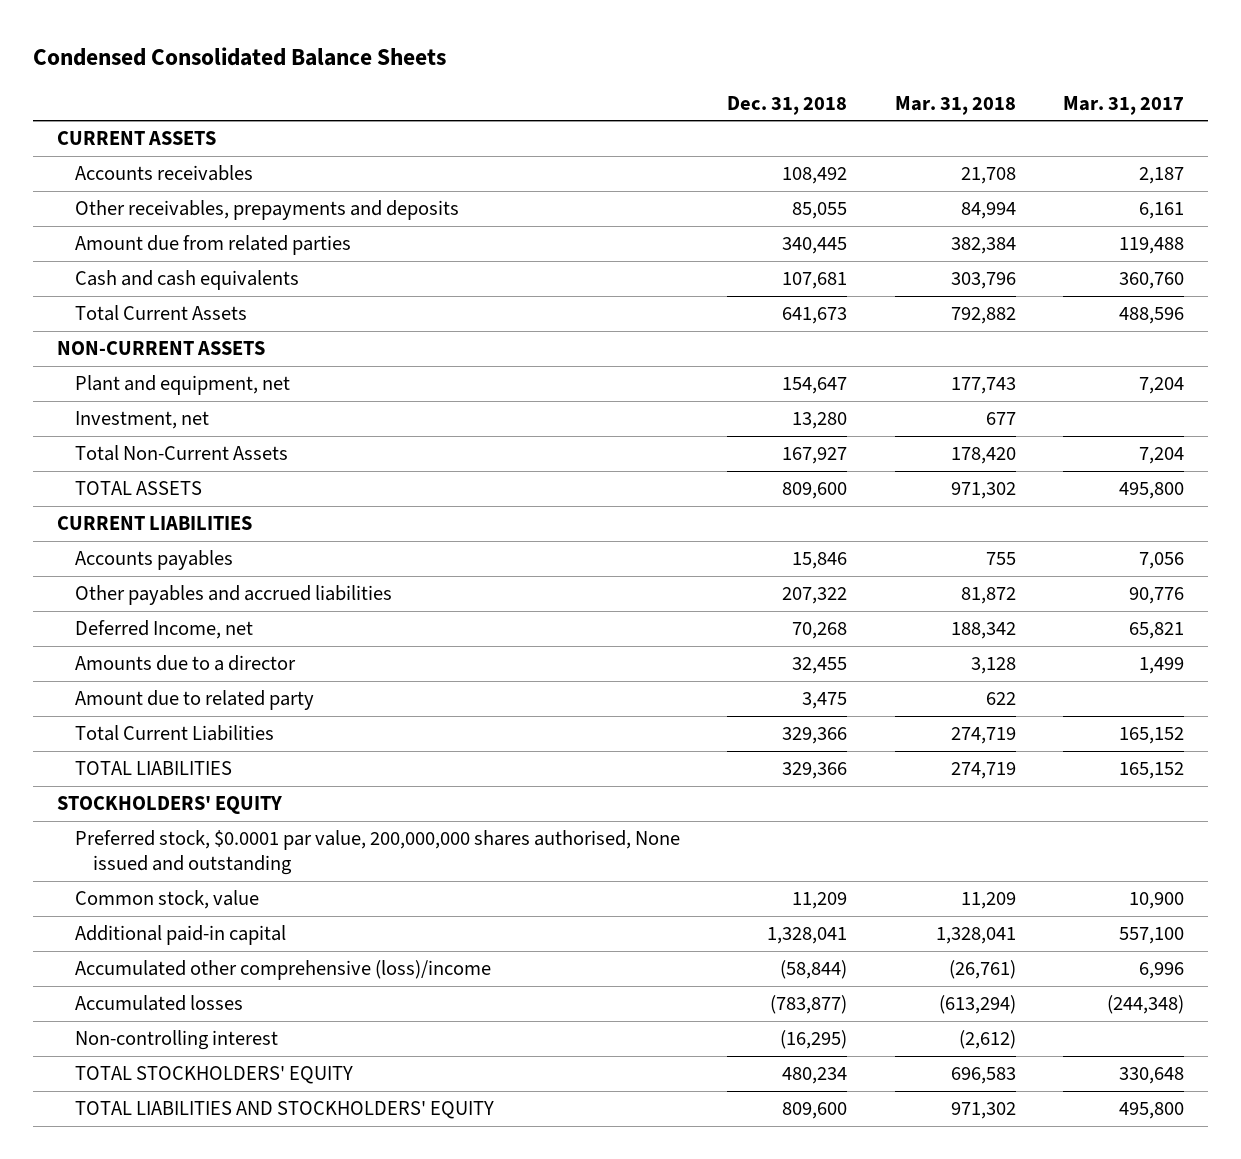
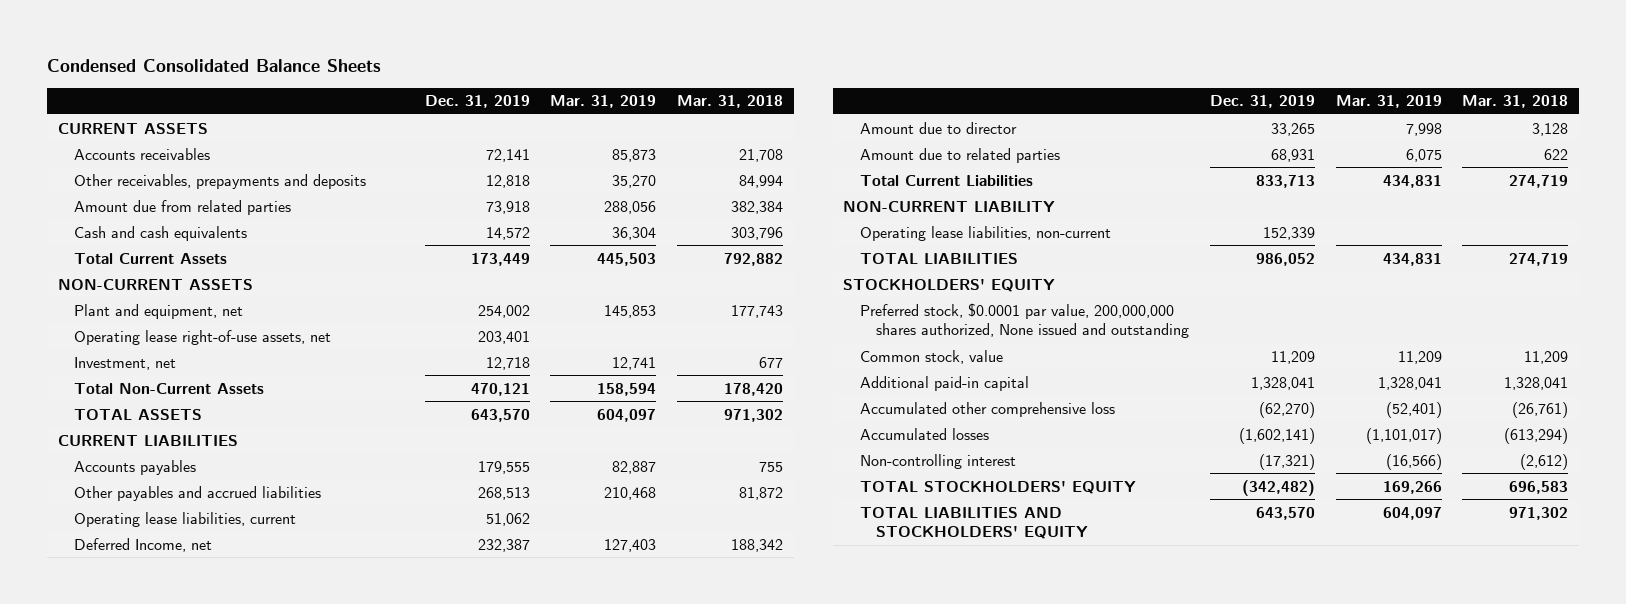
- | Dec. 31, 2018 | Mar. 31, 2018 | Mar. 31, 2017
+ | Dec. 31, 2019 | Mar. 31, 2019 | Mar. 31, 2018
+ Operating lease right-of-use assets, net | 203,401 | |
+ Operating lease liabilities, current | 51,062 | |
- Amounts due to a director | 32,455 | 3,128 | 1,499
- Amount due to related party | 3,475 | 622 |
+ Amount due to director | 33,265 | 7,998 | 3,128
+ Amount due to related parties | 68,931 | 6,075 | 622
+ NON-CURRENT LIABILITY
+ Operating lease liabilities, non-current | 152,339 | |
- Preferred stock, $0.0001 par value, 200,000,000 shares authorised, None issued and outstanding
+ Preferred stock, $0.0001 par value, 200,000,000 shares authorized, None issued and outstanding
- Accumulated other comprehensive (loss)/income | (58,844) | (26,761) | 6,996
+ Accumulated other comprehensive loss | (62,270) | (52,401) | (26,761)

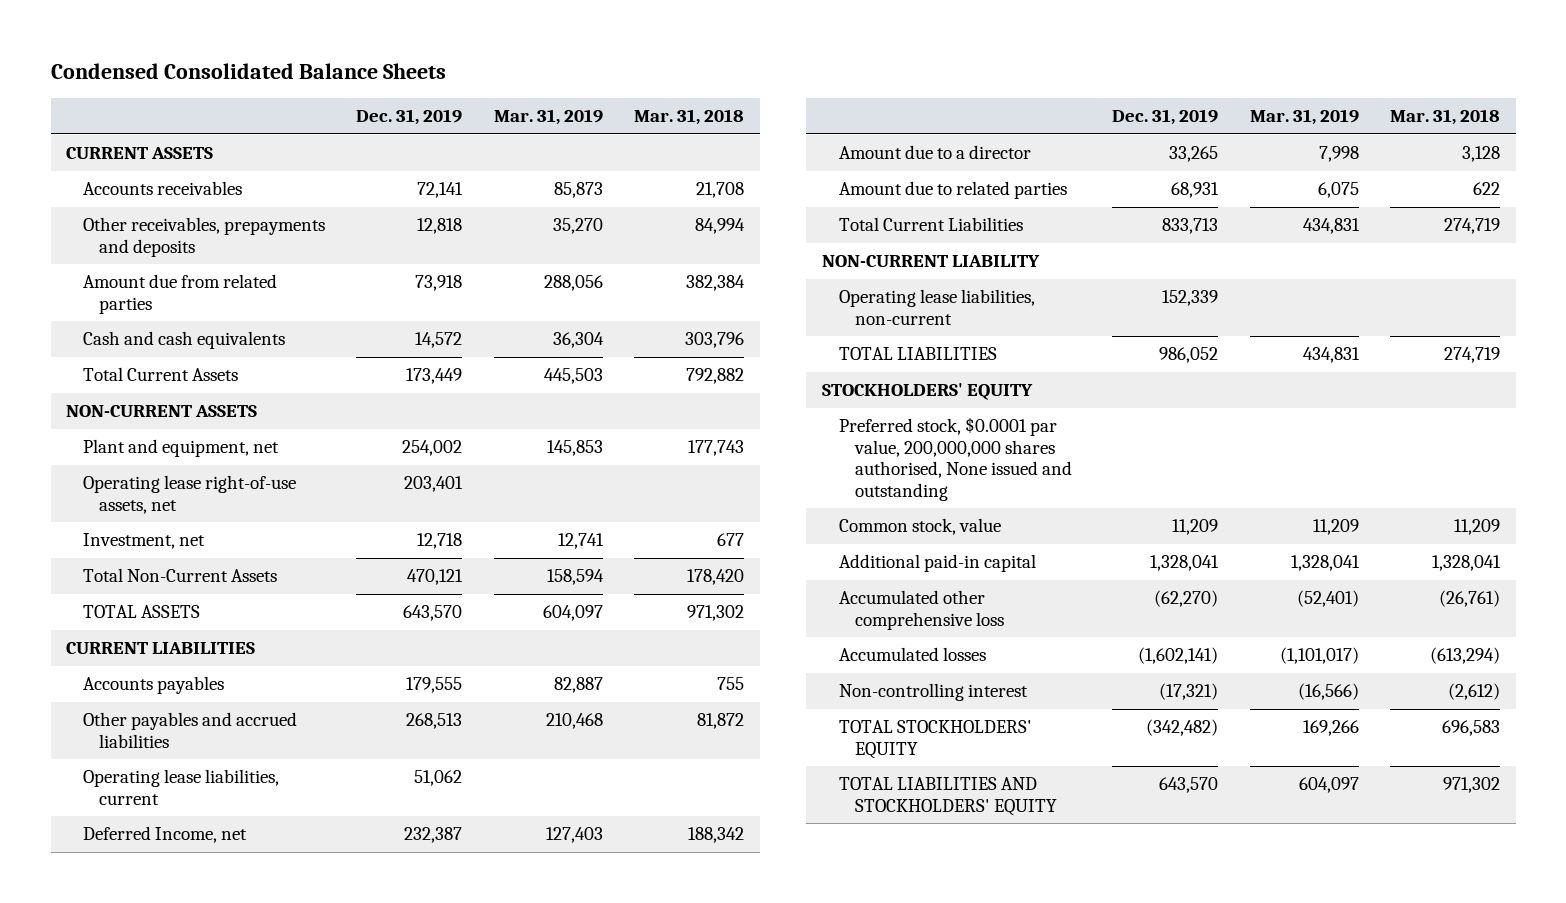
- Amount due to director | 33,265 | 7,998 | 3,128
+ Amount due to a director | 33,265 | 7,998 | 3,128
- Preferred stock, $0.0001 par value, 200,000,000 shares authorized, None issued and outstanding
+ Preferred stock, $0.0001 par value, 200,000,000 shares authorised, None issued and outstanding

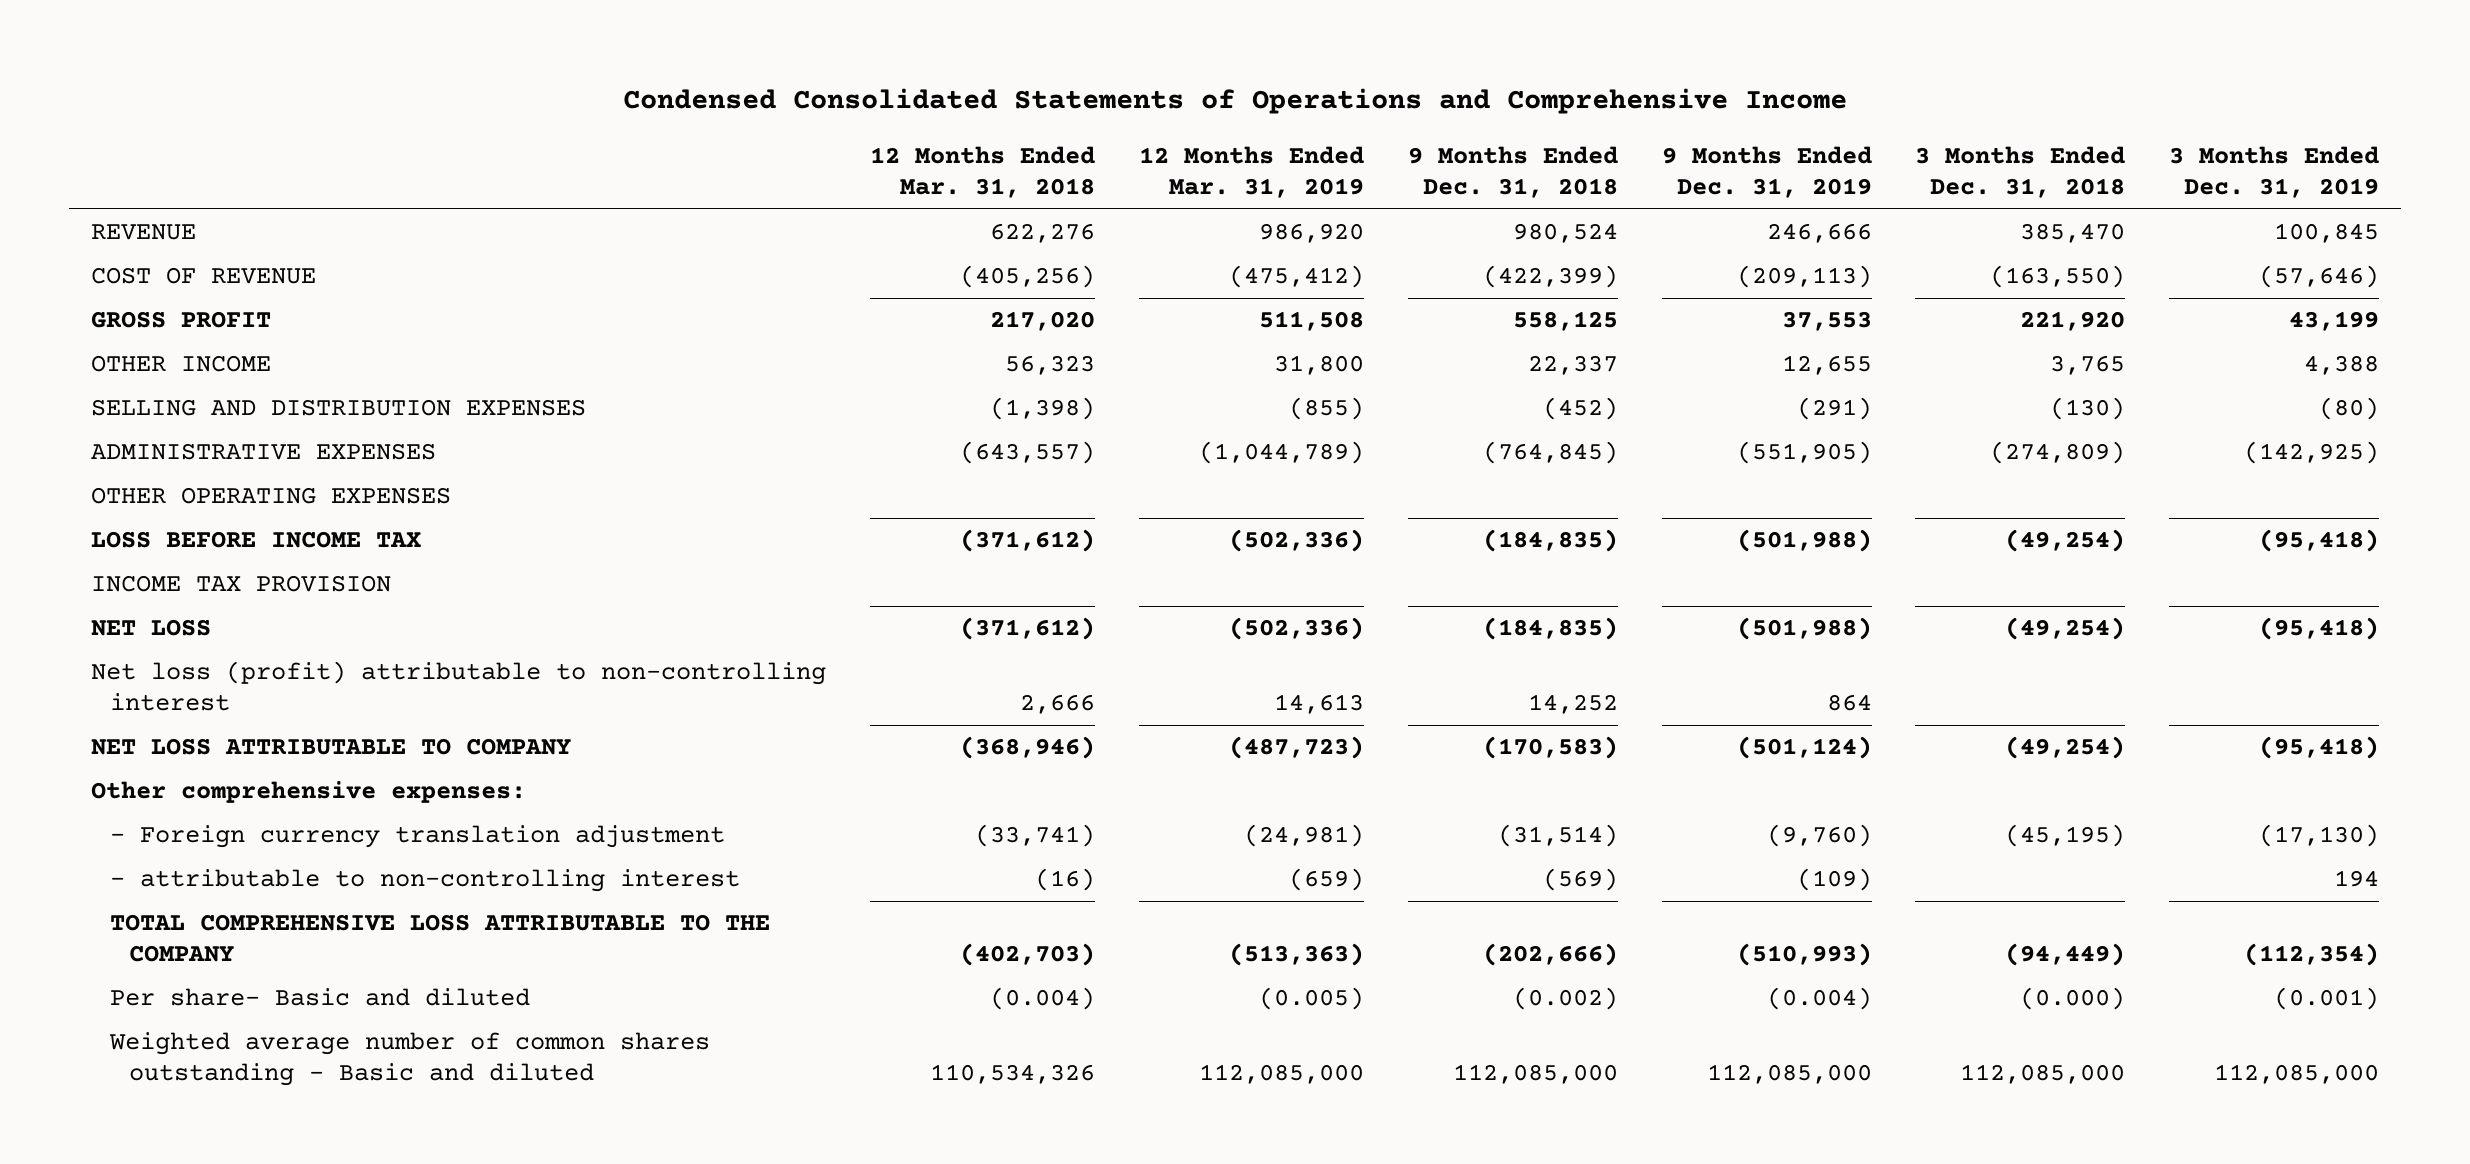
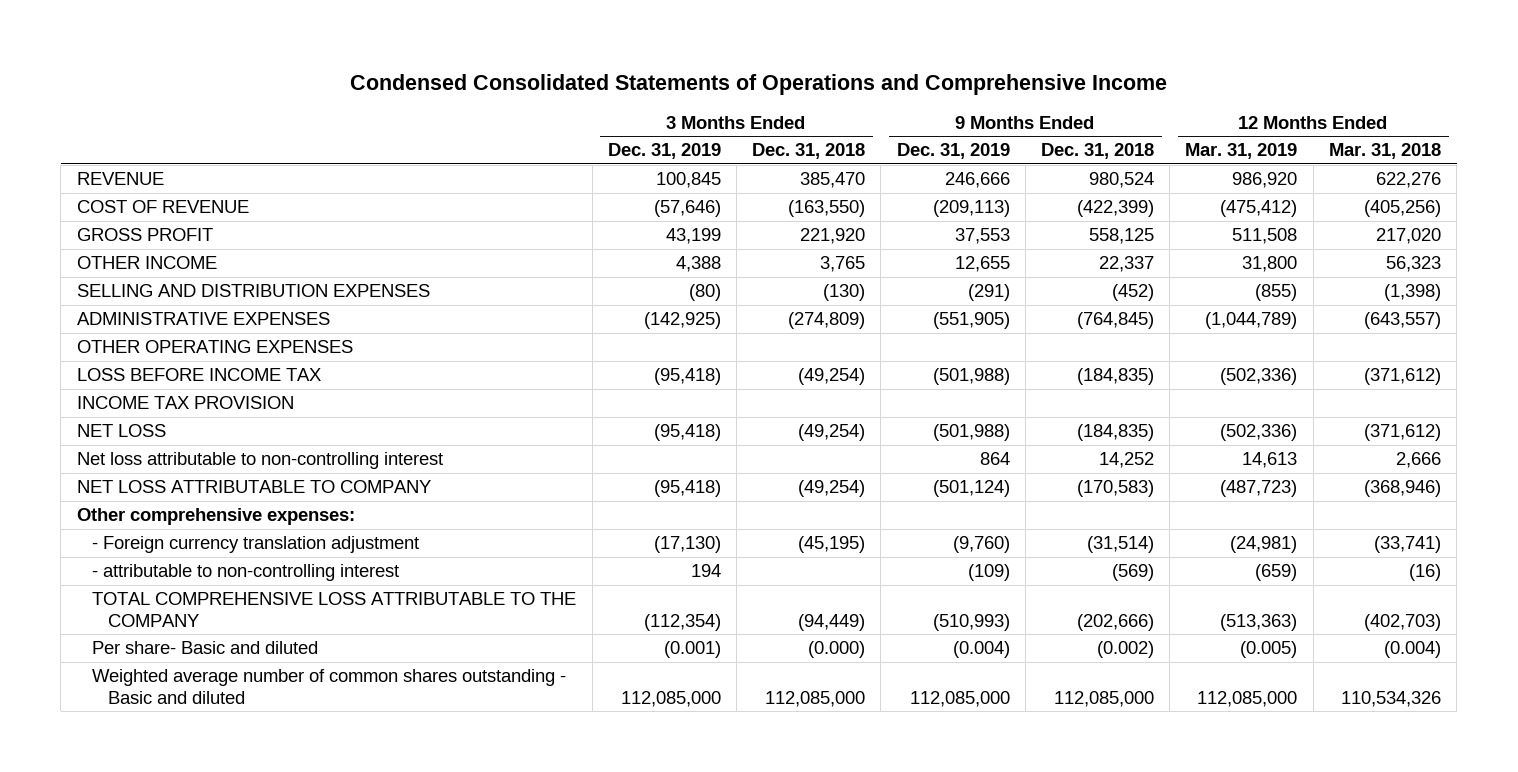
- | 12 Months Ended Mar. 31, 2018 | 12 Months Ended Mar. 31, 2019 | 9 Months Ended Dec. 31, 2018 | 9 Months Ended Dec. 31, 2019 | 3 Months Ended Dec. 31, 2018 | 3 Months Ended Dec. 31, 2019
+ | 3 Months Ended Dec. 31, 2019 | 3 Months Ended Dec. 31, 2018 | 9 Months Ended Dec. 31, 2019 | 9 Months Ended Dec. 31, 2018 | 12 Months Ended Mar. 31, 2019 | 12 Months Ended Mar. 31, 2018
- Net loss (profit) attributable to non-controlling interest | 2,666 | 14,613 | 14,252 | 864 | |
+ Net loss attributable to non-controlling interest | | | 864 | 14,252 | 14,613 | 2,666

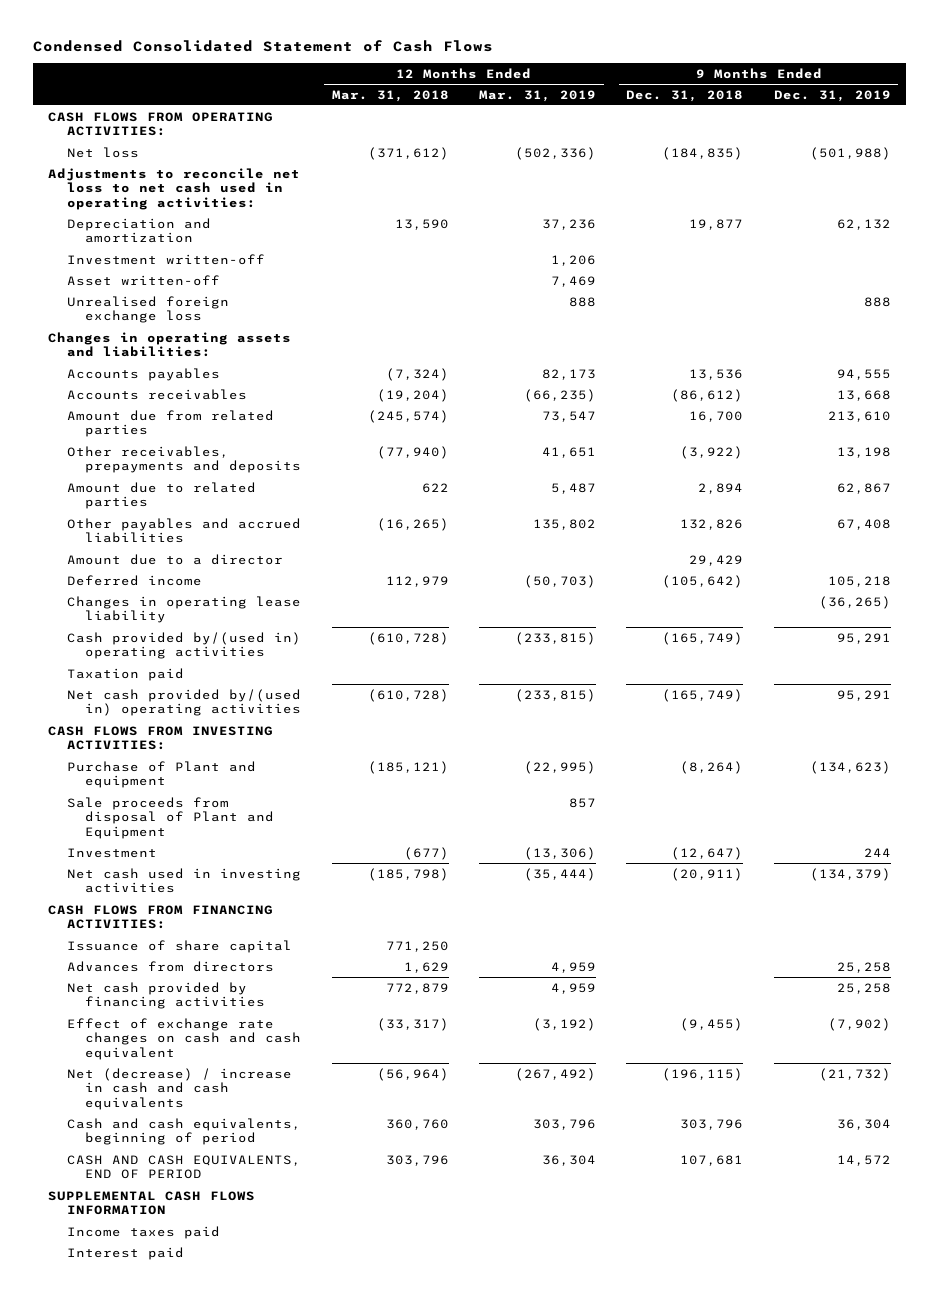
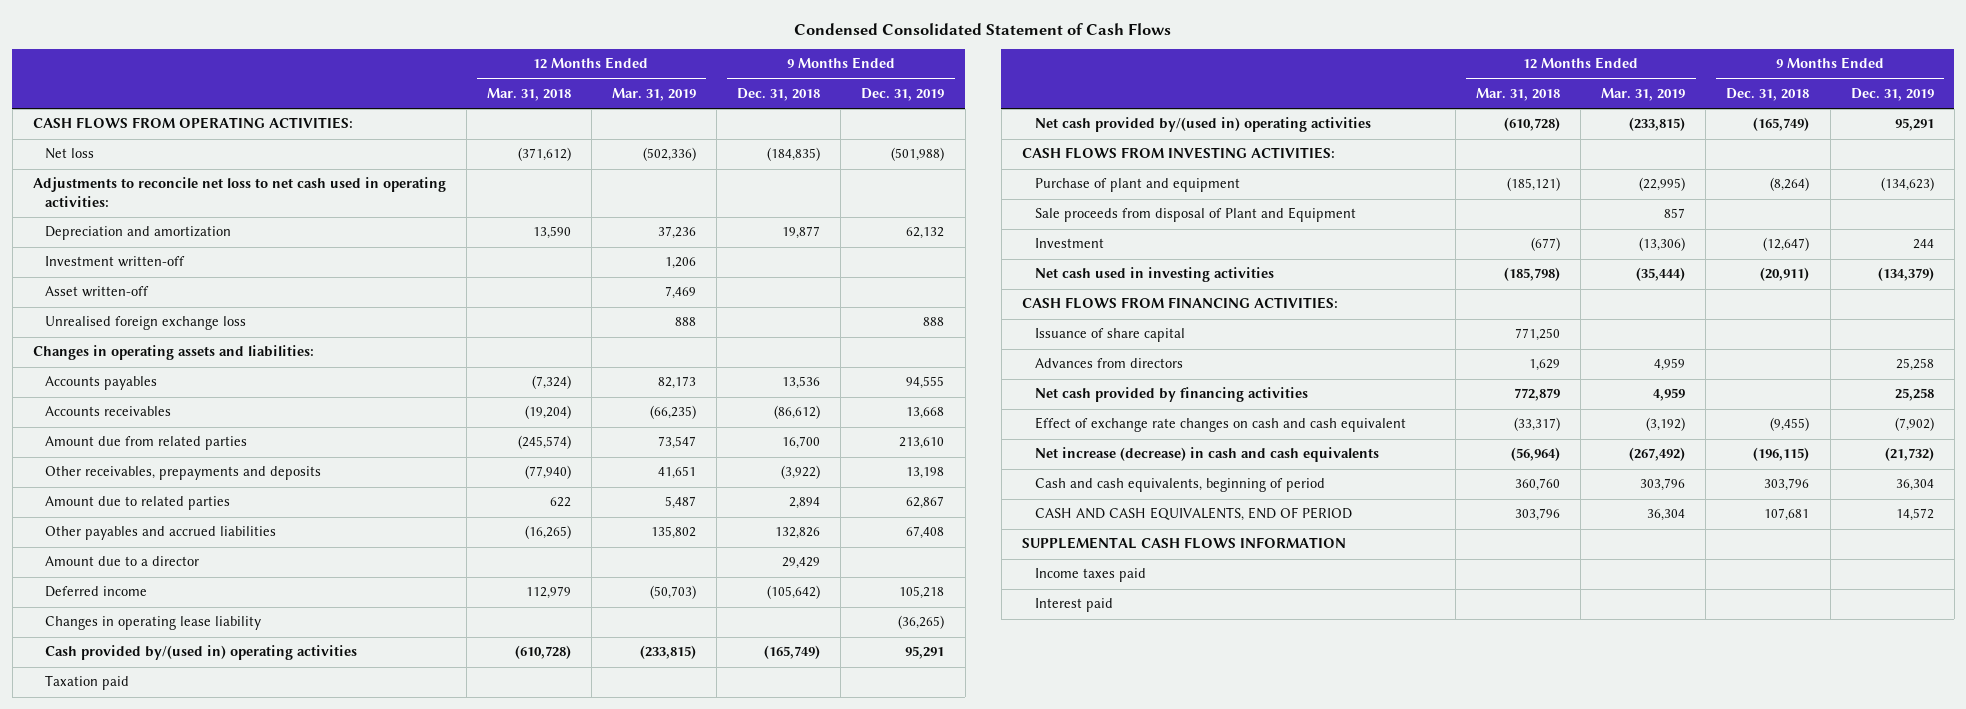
- Purchase of Plant and equipment | (185,121) | (22,995) | (8,264) | (134,623)
+ Purchase of plant and equipment | (185,121) | (22,995) | (8,264) | (134,623)
- Net (decrease) / increase in cash and cash equivalents | (56,964) | (267,492) | (196,115) | (21,732)
+ Net increase (decrease) in cash and cash equivalents | (56,964) | (267,492) | (196,115) | (21,732)

